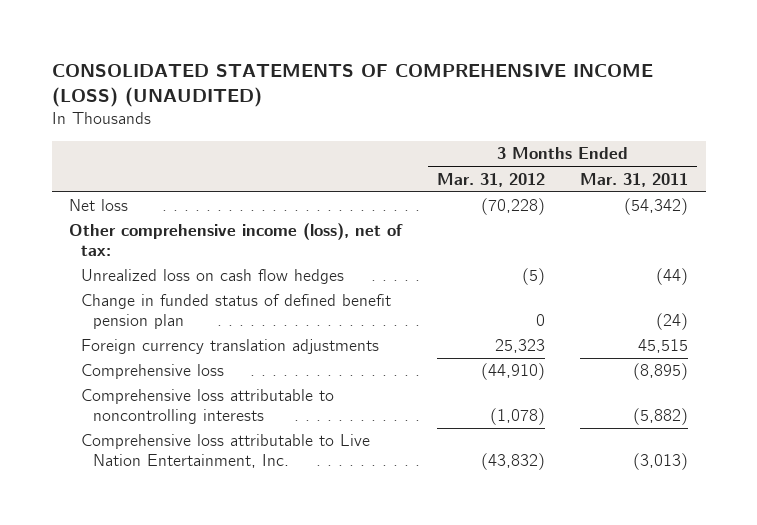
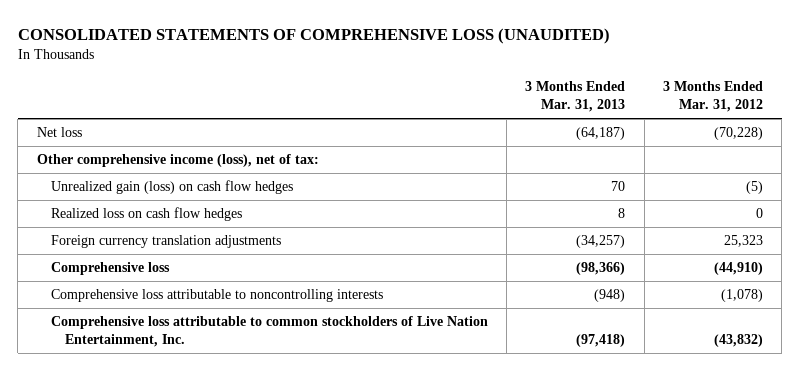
- CONSOLIDATED STATEMENTS OF COMPREHENSIVE INCOME (LOSS) (UNAUDITED)
+ CONSOLIDATED STATEMENTS OF COMPREHENSIVE LOSS (UNAUDITED)
- | 3 Months Ended Mar. 31, 2012 | 3 Months Ended Mar. 31, 2011
+ | 3 Months Ended Mar. 31, 2013 | 3 Months Ended Mar. 31, 2012
- Unrealized loss on cash flow hedges | (5) | (44)
- Change in funded status of defined benefit pension plan | 0 | (24)
+ Unrealized gain (loss) on cash flow hedges | 70 | (5)
+ Realized loss on cash flow hedges | 8 | 0
- Comprehensive loss attributable to Live Nation Entertainment, Inc. | (43,832) | (3,013)
+ Comprehensive loss attributable to common stockholders of Live Nation Entertainment, Inc. | (97,418) | (43,832)

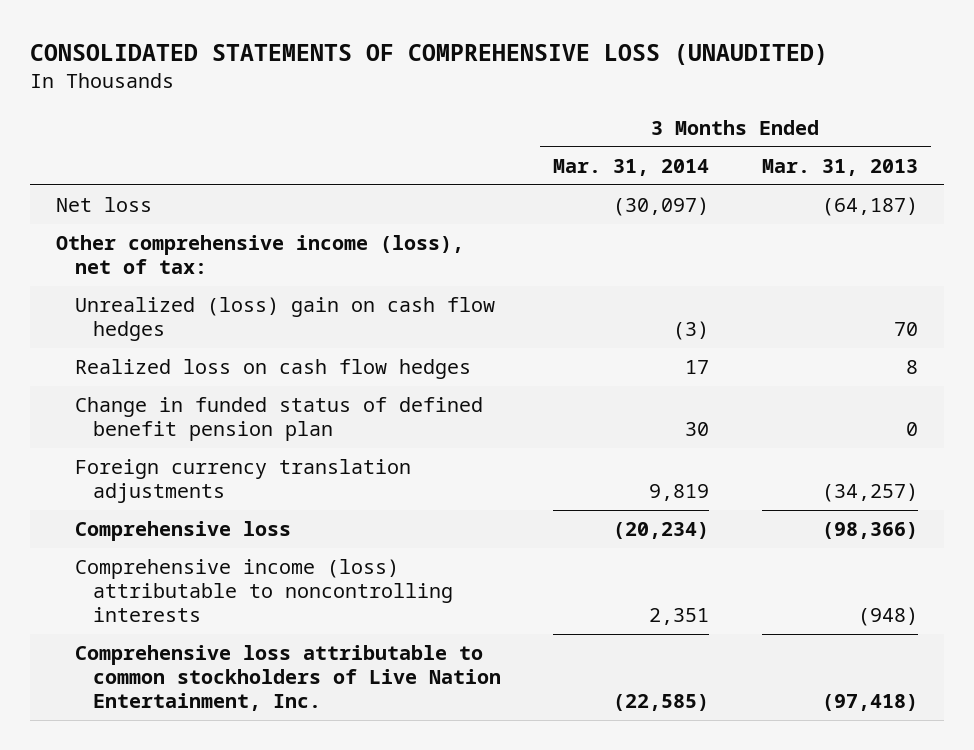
- | 3 Months Ended Mar. 31, 2013 | 3 Months Ended Mar. 31, 2012
+ | 3 Months Ended Mar. 31, 2014 | 3 Months Ended Mar. 31, 2013
- Unrealized gain (loss) on cash flow hedges | 70 | (5)
+ Unrealized (loss) gain on cash flow hedges | (3) | 70
+ Change in funded status of defined benefit pension plan | 30 | 0
- Comprehensive loss attributable to noncontrolling interests | (948) | (1,078)
+ Comprehensive income (loss) attributable to noncontrolling interests | 2,351 | (948)

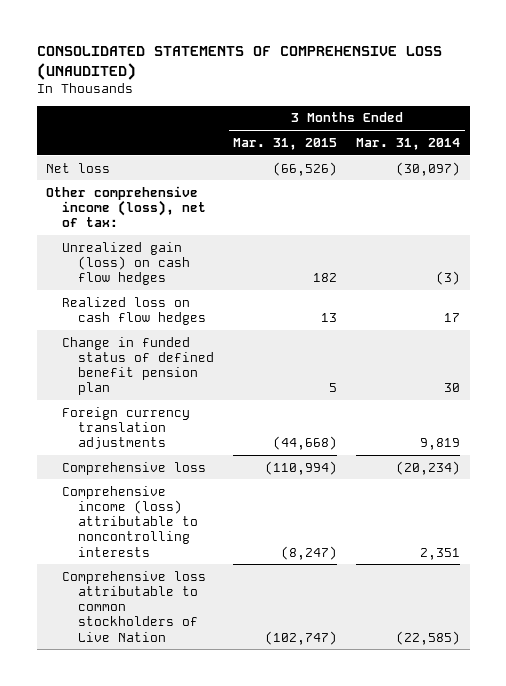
- | 3 Months Ended Mar. 31, 2014 | 3 Months Ended Mar. 31, 2013
+ | 3 Months Ended Mar. 31, 2015 | 3 Months Ended Mar. 31, 2014
- Unrealized (loss) gain on cash flow hedges | (3) | 70
+ Unrealized gain (loss) on cash flow hedges | 182 | (3)
- Comprehensive loss attributable to common stockholders of Live Nation Entertainment, Inc. | (22,585) | (97,418)
+ Comprehensive loss attributable to common stockholders of Live Nation | (102,747) | (22,585)

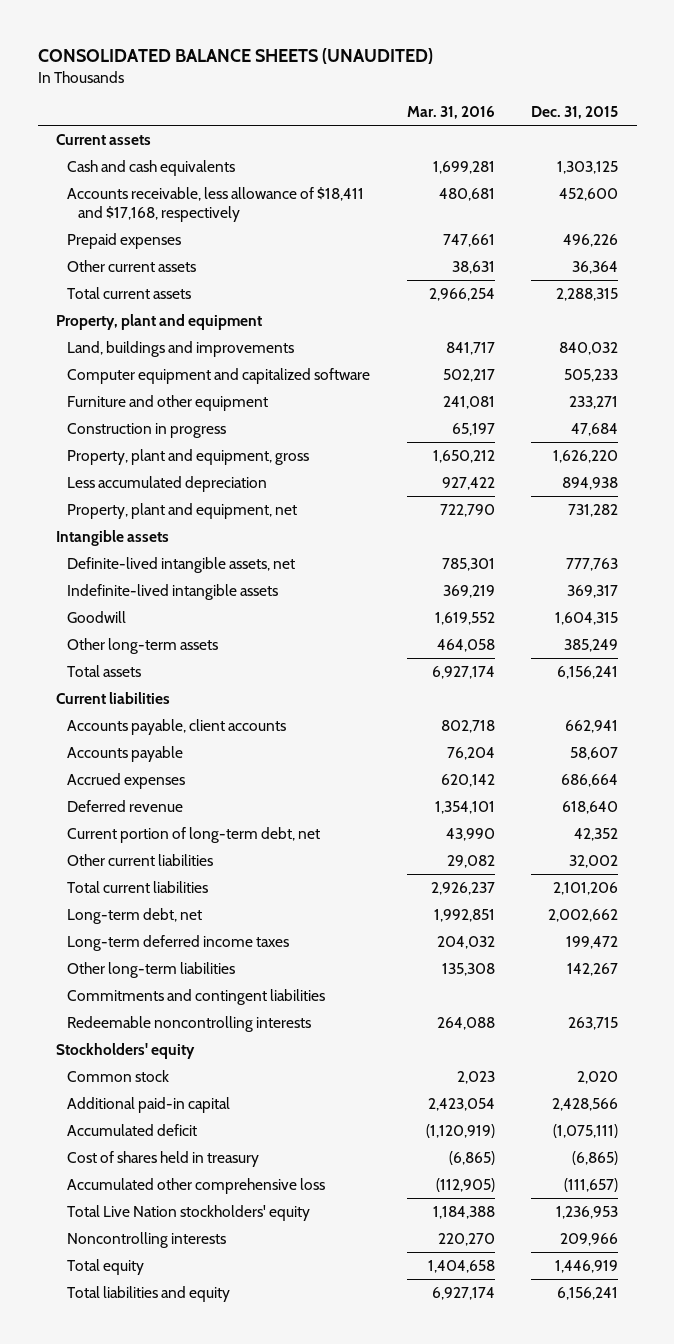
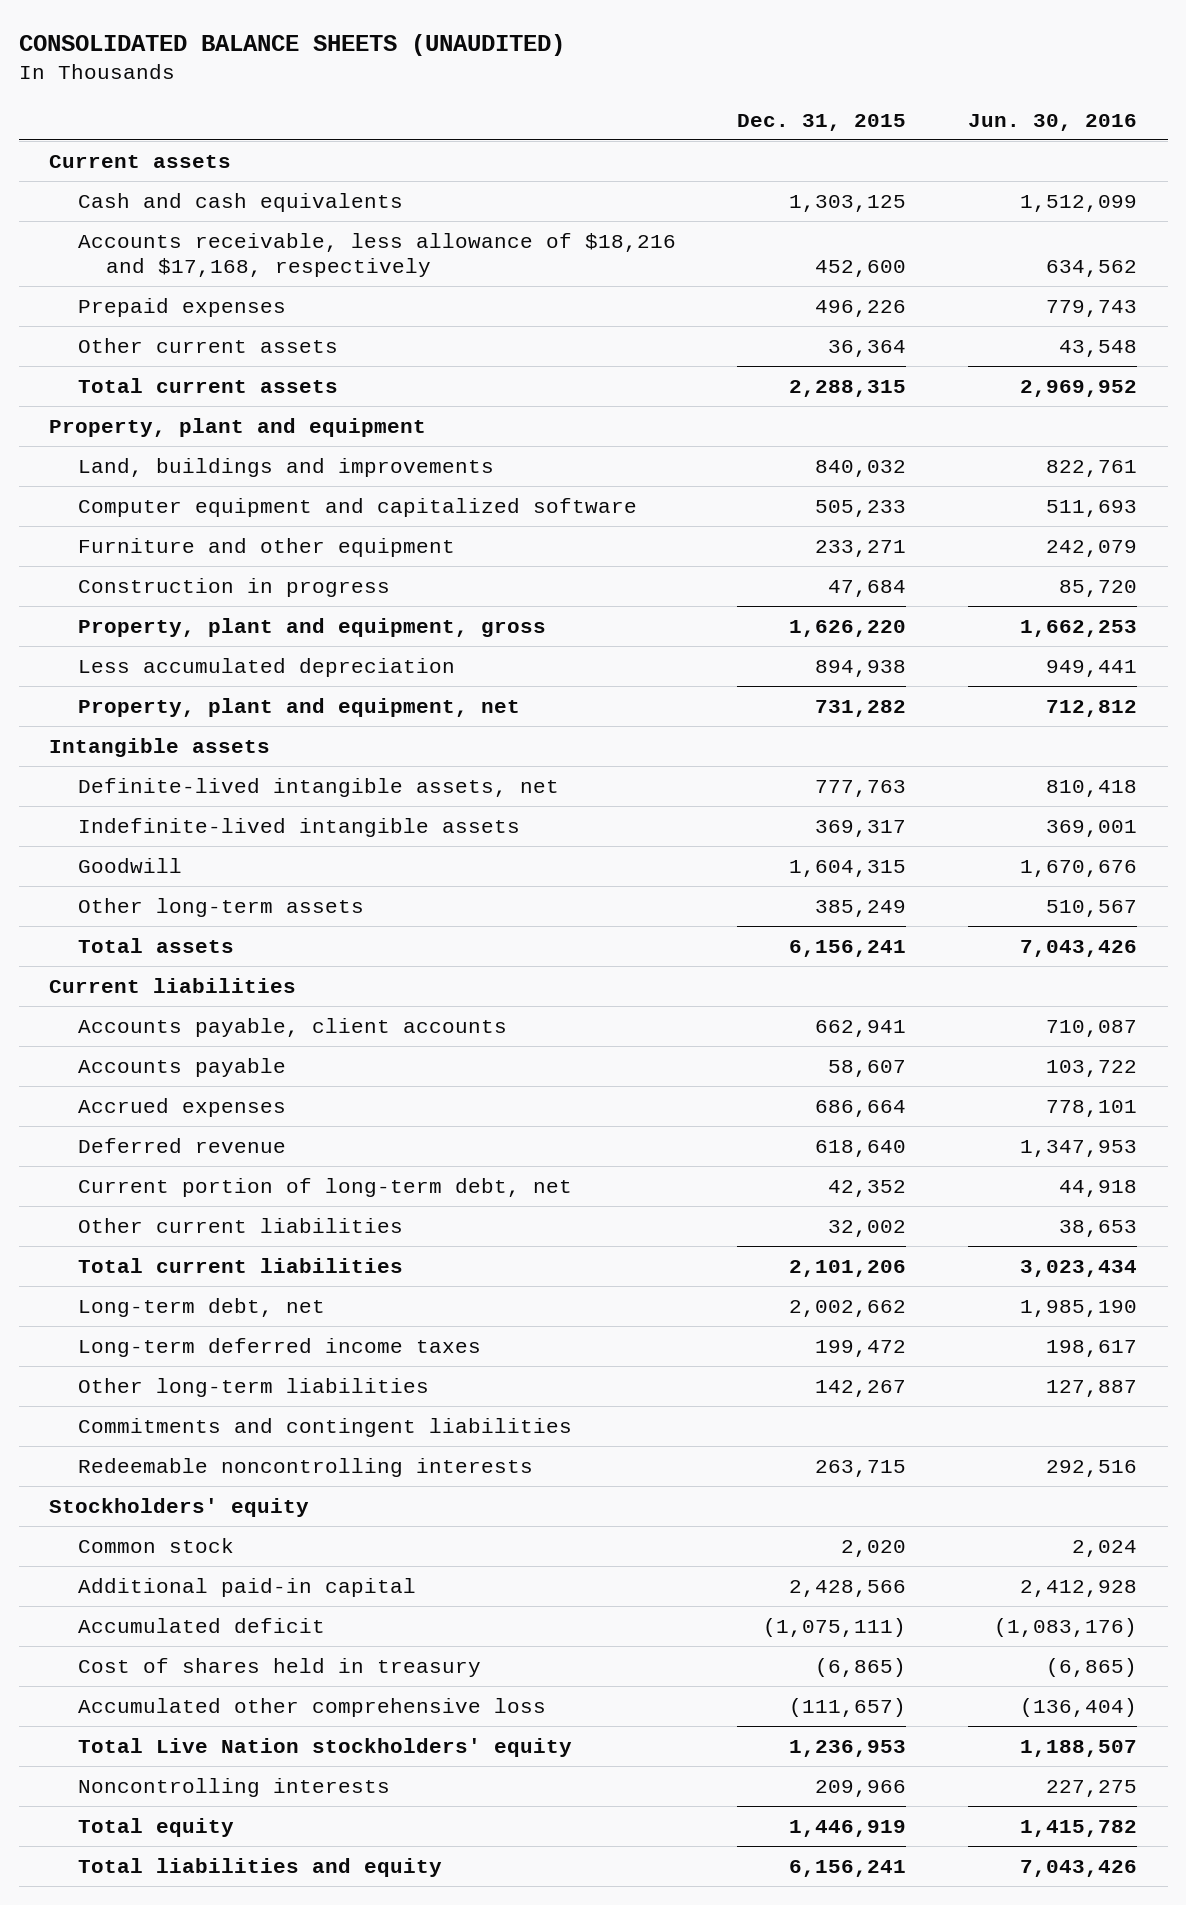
- | Mar. 31, 2016 | Dec. 31, 2015
+ | Dec. 31, 2015 | Jun. 30, 2016
- Accounts receivable, less allowance of $18,411 and $17,168, respectively | 480,681 | 452,600
+ Accounts receivable, less allowance of $18,216 and $17,168, respectively | 452,600 | 634,562

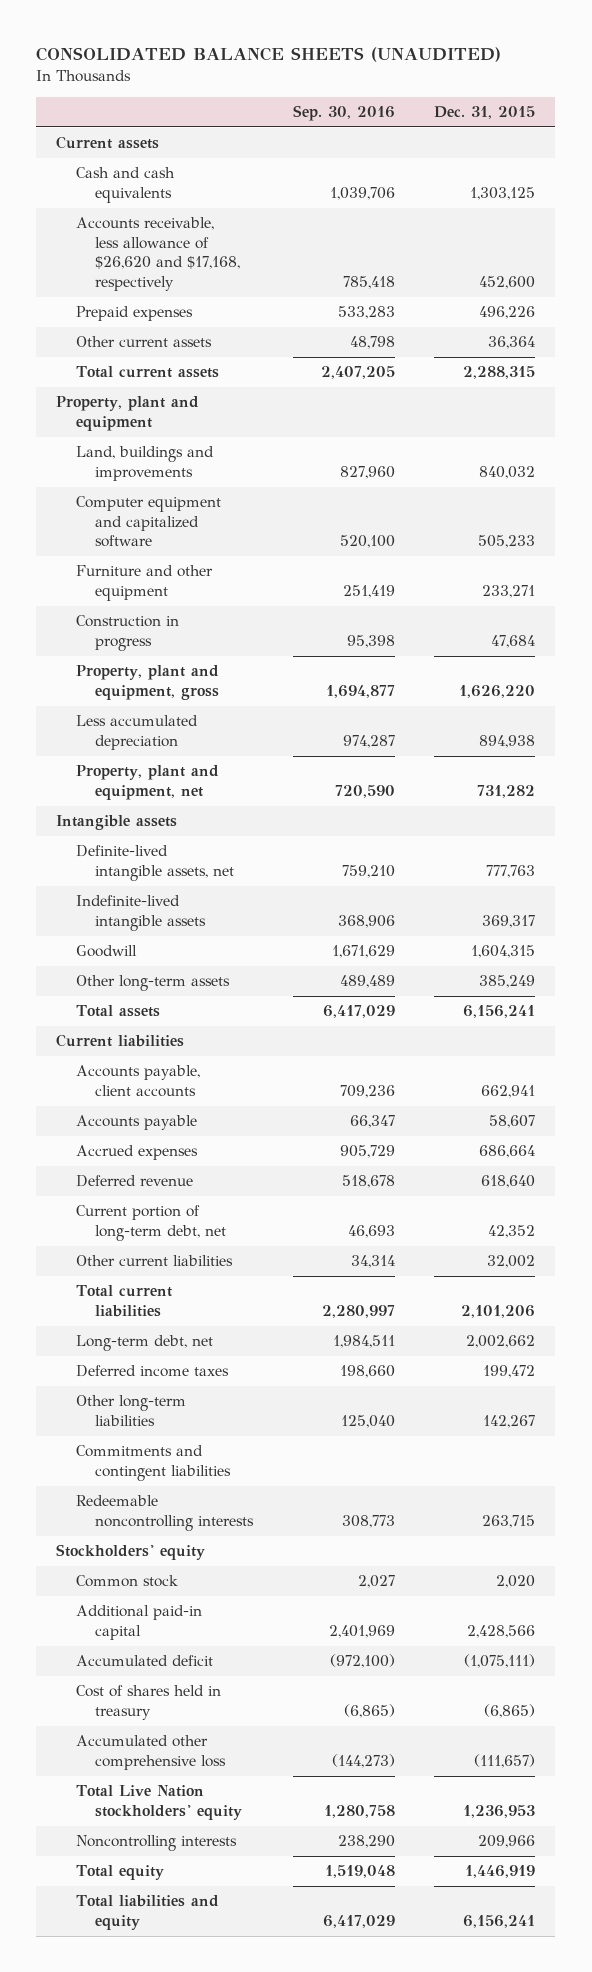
- | Dec. 31, 2015 | Jun. 30, 2016
+ | Sep. 30, 2016 | Dec. 31, 2015
- Accounts receivable, less allowance of $18,216 and $17,168, respectively | 452,600 | 634,562
+ Accounts receivable, less allowance of $26,620 and $17,168, respectively | 785,418 | 452,600
- Long-term deferred income taxes | 199,472 | 198,617
+ Deferred income taxes | 198,660 | 199,472

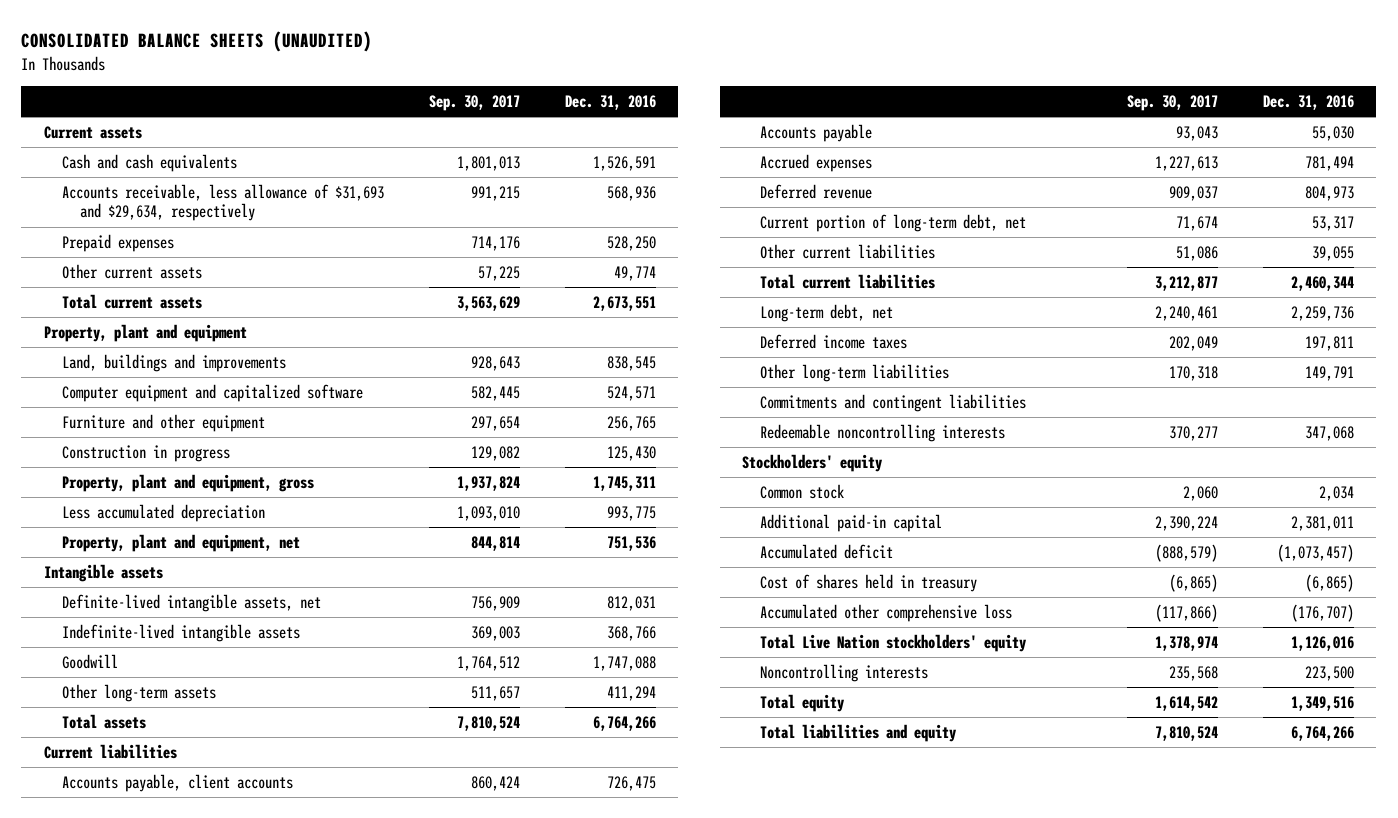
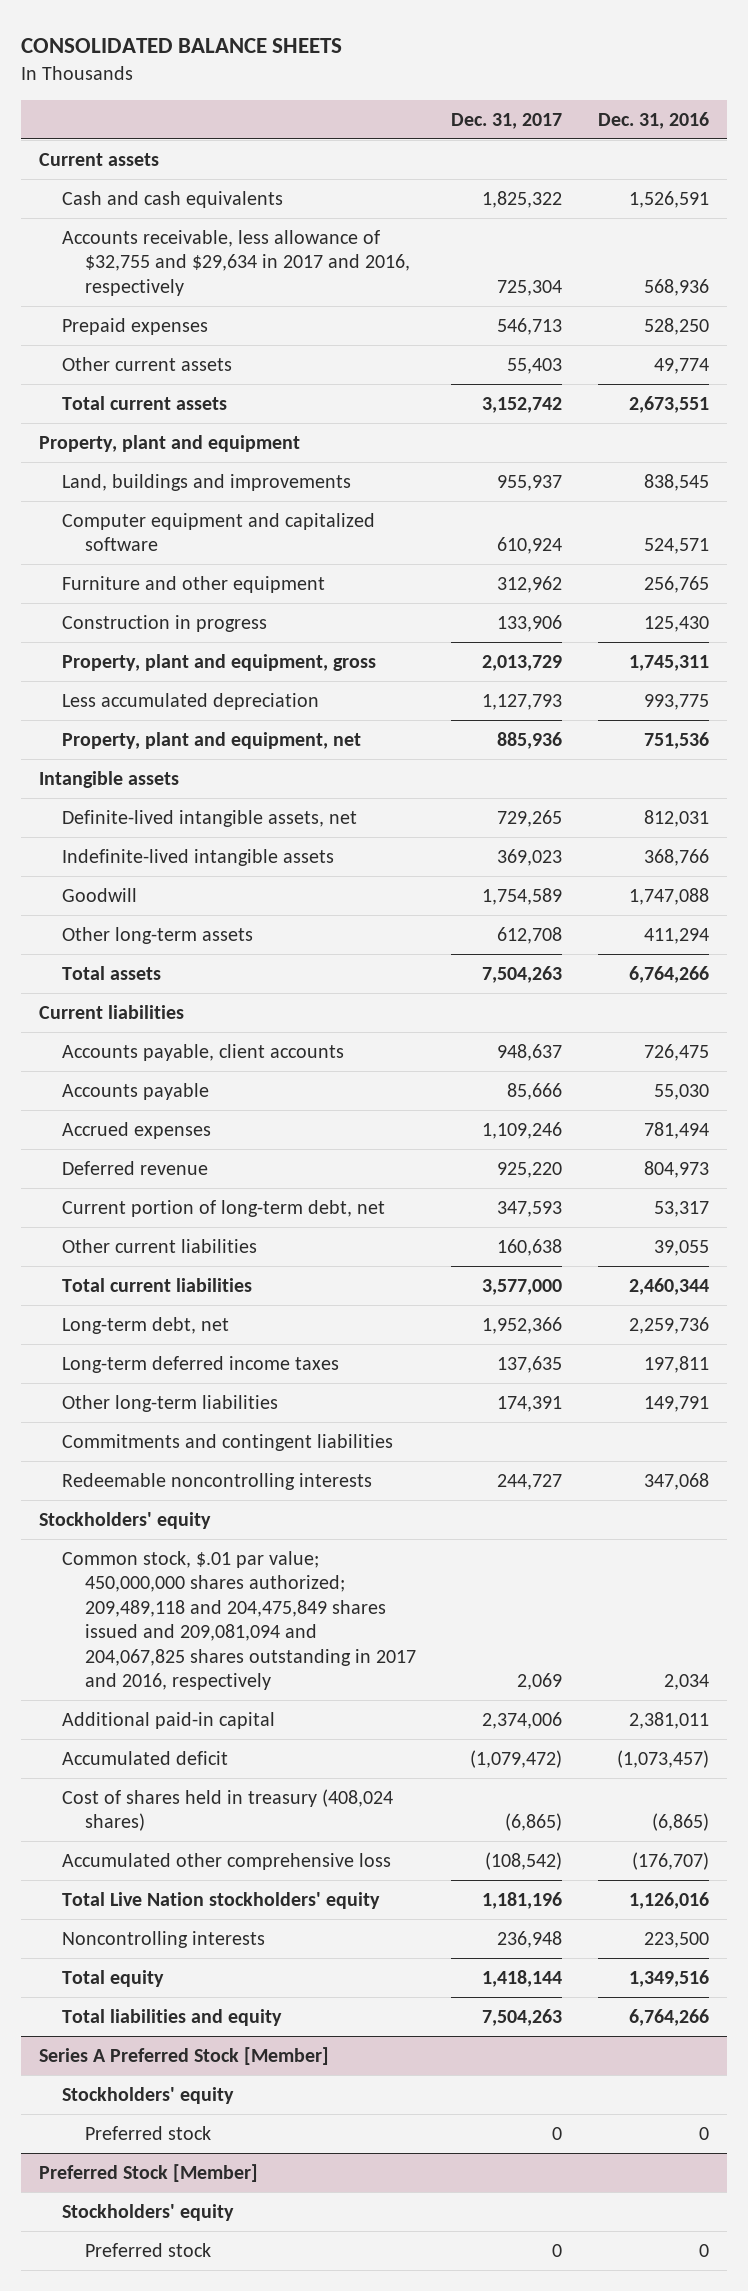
- CONSOLIDATED BALANCE SHEETS (UNAUDITED)
+ CONSOLIDATED BALANCE SHEETS
- | Sep. 30, 2017 | Dec. 31, 2016
+ | Dec. 31, 2017 | Dec. 31, 2016
- Accounts receivable, less allowance of $31,693 and $29,634, respectively | 991,215 | 568,936
+ Accounts receivable, less allowance of $32,755 and $29,634 in 2017 and 2016, respectively | 725,304 | 568,936
- Deferred income taxes | 202,049 | 197,811
+ Long-term deferred income taxes | 137,635 | 197,811
- Common stock | 2,060 | 2,034
+ Common stock, $.01 par value; 450,000,000 shares authorized; 209,489,118 and 204,475,849 shares issued and 209,081,094 and 204,067,825 shares outstanding in 2017 and 2016, respectively | 2,069 | 2,034
- Cost of shares held in treasury | (6,865) | (6,865)
+ Cost of shares held in treasury (408,024 shares) | (6,865) | (6,865)
+ Series A Preferred Stock [Member]
+ Stockholders' equity
+ Preferred stock | 0 | 0
+ Preferred Stock [Member]
+ Stockholders' equity
+ Preferred stock | 0 | 0

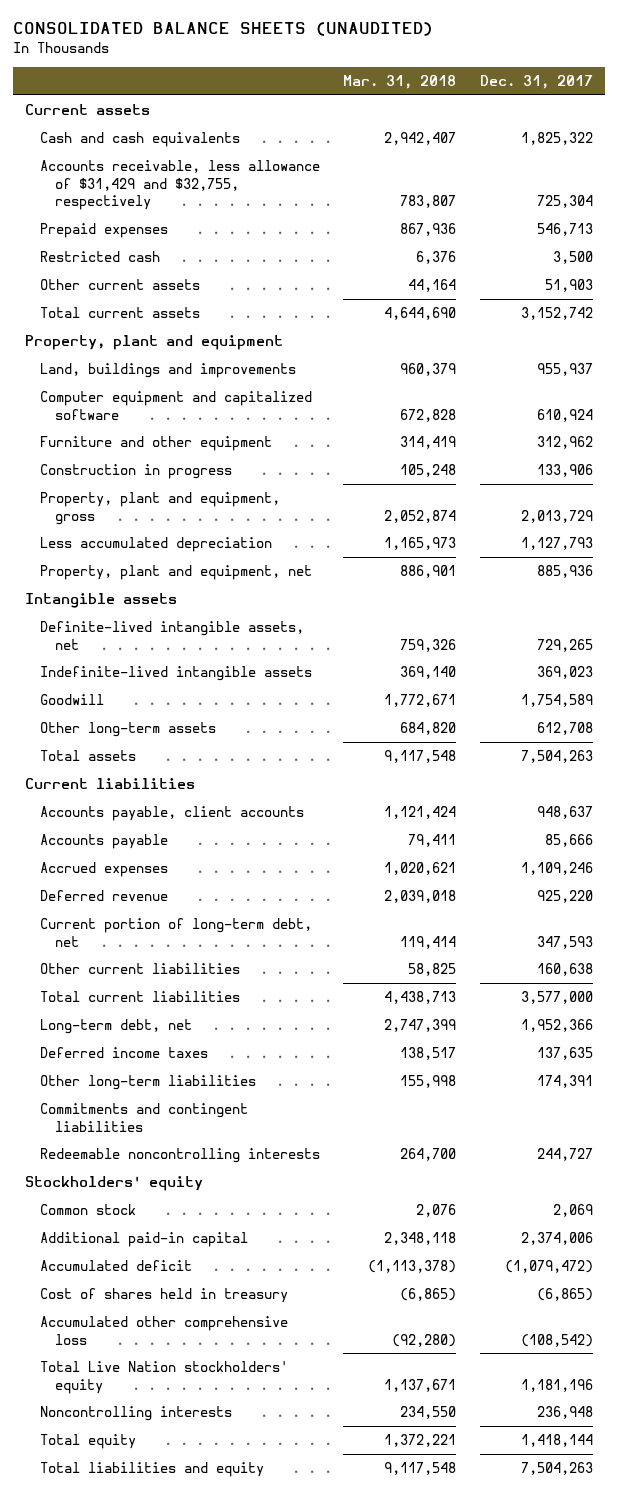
- CONSOLIDATED BALANCE SHEETS
+ CONSOLIDATED BALANCE SHEETS (UNAUDITED)
- | Dec. 31, 2017 | Dec. 31, 2016
+ | Mar. 31, 2018 | Dec. 31, 2017
- Accounts receivable, less allowance of $32,755 and $29,634 in 2017 and 2016, respectively | 725,304 | 568,936
+ Accounts receivable, less allowance of $31,429 and $32,755, respectively | 783,807 | 725,304
- Other current assets | 55,403 | 49,774
+ Restricted cash | 6,376 | 3,500
+ Other current assets | 44,164 | 51,903
- Long-term deferred income taxes | 137,635 | 197,811
+ Deferred income taxes | 138,517 | 137,635
- Common stock, $.01 par value; 450,000,000 shares authorized; 209,489,118 and 204,475,849 shares issued and 209,081,094 and 204,067,825 shares outstanding in 2017 and 2016, respectively | 2,069 | 2,034
+ Common stock | 2,076 | 2,069
- Cost of shares held in treasury (408,024 shares) | (6,865) | (6,865)
+ Cost of shares held in treasury | (6,865) | (6,865)
- Series A Preferred Stock [Member]
- Stockholders' equity
- Preferred stock | 0 | 0
- Preferred Stock [Member]
- Stockholders' equity
- Preferred stock | 0 | 0

